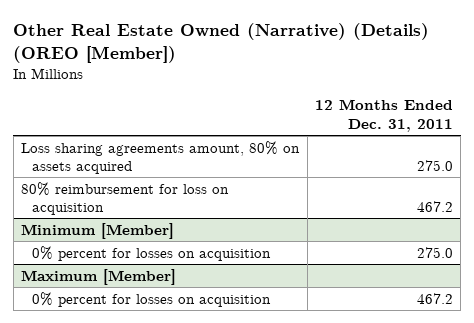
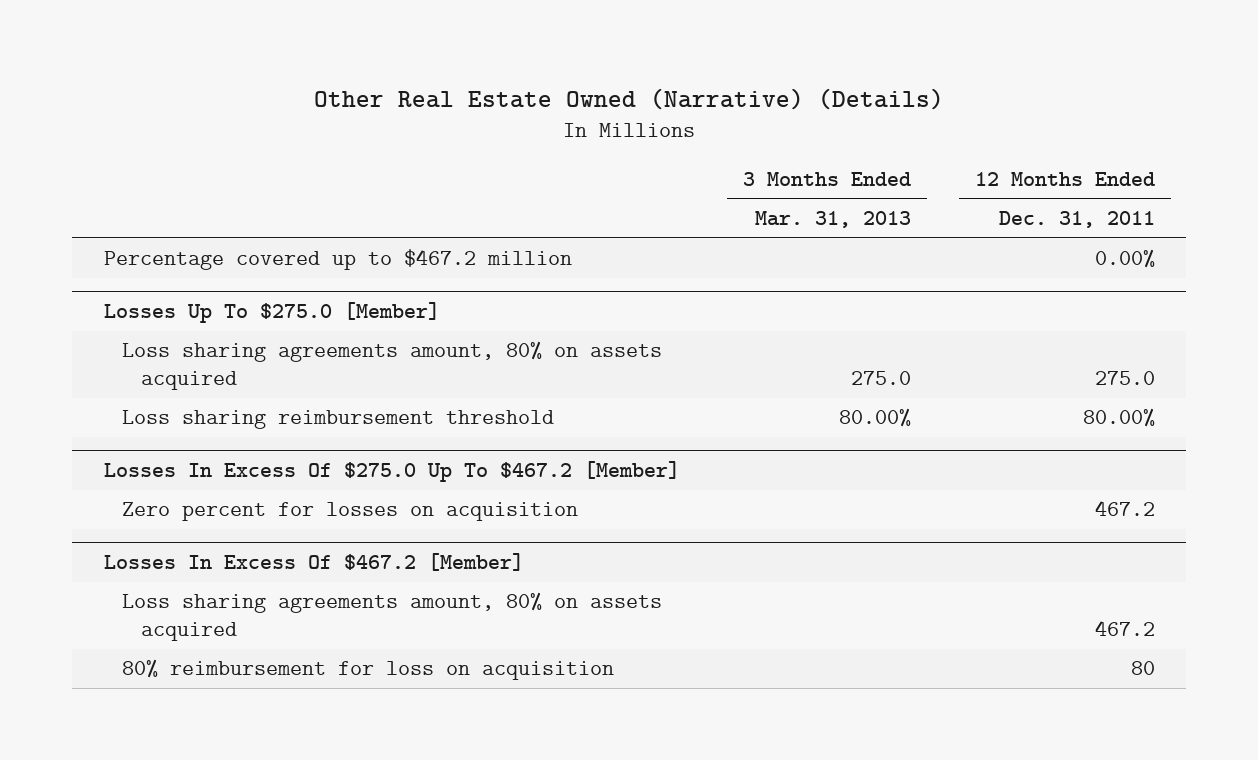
- Other Real Estate Owned (Narrative) (Details) (OREO [Member])
+ Other Real Estate Owned (Narrative) (Details)
- | 12 Months Ended Dec. 31, 2011
+ | 3 Months Ended Mar. 31, 2013 | 12 Months Ended Dec. 31, 2011
+ Percentage covered up to $467.2 million | | 0.00%
+ Losses Up To $275.0 [Member]
- 80% reimbursement for loss on acquisition | 467.2
- Minimum [Member]
- 0% percent for losses on acquisition | 275.0
- Maximum [Member]
- 0% percent for losses on acquisition | 467.2
+ Loss sharing reimbursement threshold | 80.00% | 80.00%
+ Losses In Excess Of $275.0 Up To $467.2 [Member]
+ Zero percent for losses on acquisition | | 467.2
+ Losses In Excess Of $467.2 [Member]
+ Loss sharing agreements amount, 80% on assets acquired | | 467.2
+ 80% reimbursement for loss on acquisition | | 80

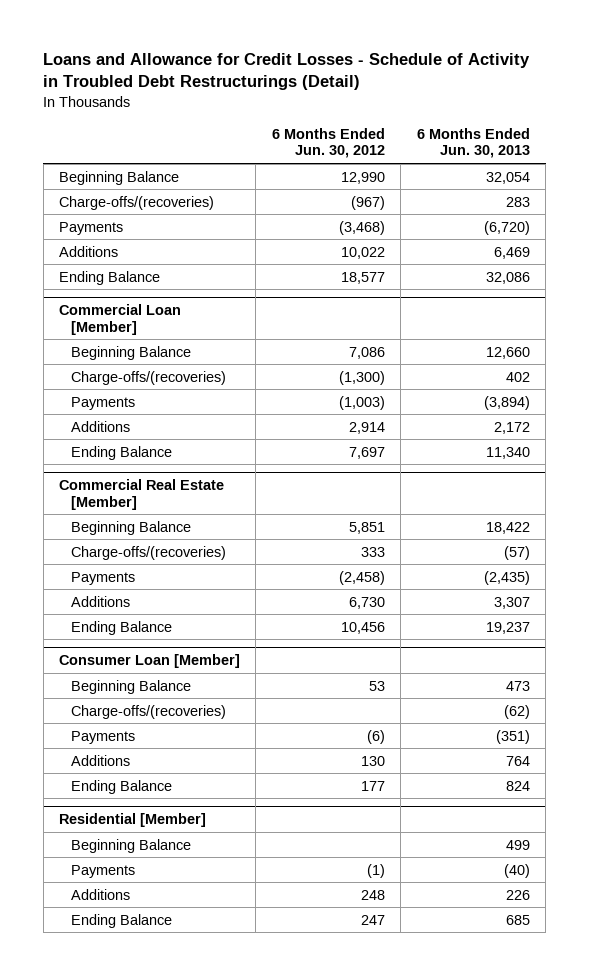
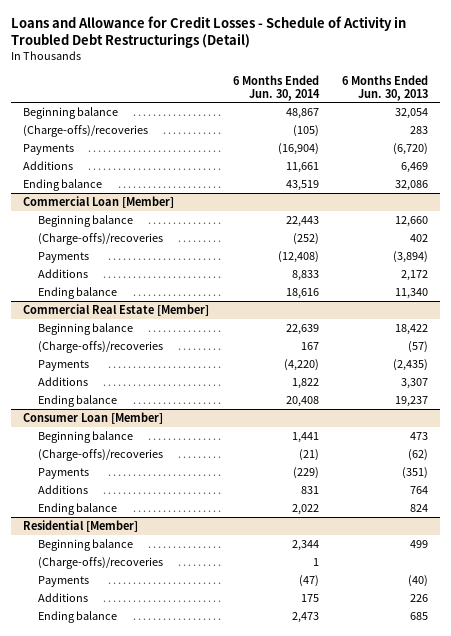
- | 6 Months Ended Jun. 30, 2012 | 6 Months Ended Jun. 30, 2013
+ | 6 Months Ended Jun. 30, 2014 | 6 Months Ended Jun. 30, 2013
- Beginning Balance | 12,990 | 32,054
- Charge-offs/(recoveries) | (967) | 283
+ Beginning balance | 48,867 | 32,054
+ (Charge-offs)/recoveries | (105) | 283
- Ending Balance | 18,577 | 32,086
+ Ending balance | 43,519 | 32,086
@ Commercial Loan [Member]
- Beginning Balance | 7,086 | 12,660
- Charge-offs/(recoveries) | (1,300) | 402
+ Beginning balance | 22,443 | 12,660
+ (Charge-offs)/recoveries | (252) | 402
- Ending Balance | 7,697 | 11,340
+ Ending balance | 18,616 | 11,340
@ Commercial Real Estate [Member]
- Beginning Balance | 5,851 | 18,422
- Charge-offs/(recoveries) | 333 | (57)
+ Beginning balance | 22,639 | 18,422
+ (Charge-offs)/recoveries | 167 | (57)
- Ending Balance | 10,456 | 19,237
+ Ending balance | 20,408 | 19,237
@ Consumer Loan [Member]
- Beginning Balance | 53 | 473
- Charge-offs/(recoveries) | | (62)
+ Beginning balance | 1,441 | 473
+ (Charge-offs)/recoveries | (21) | (62)
- Ending Balance | 177 | 824
+ Ending balance | 2,022 | 824
@ Residential [Member]
- Beginning Balance | | 499
+ Beginning balance | 2,344 | 499
+ (Charge-offs)/recoveries | 1 |
- Ending Balance | 247 | 685
+ Ending balance | 2,473 | 685

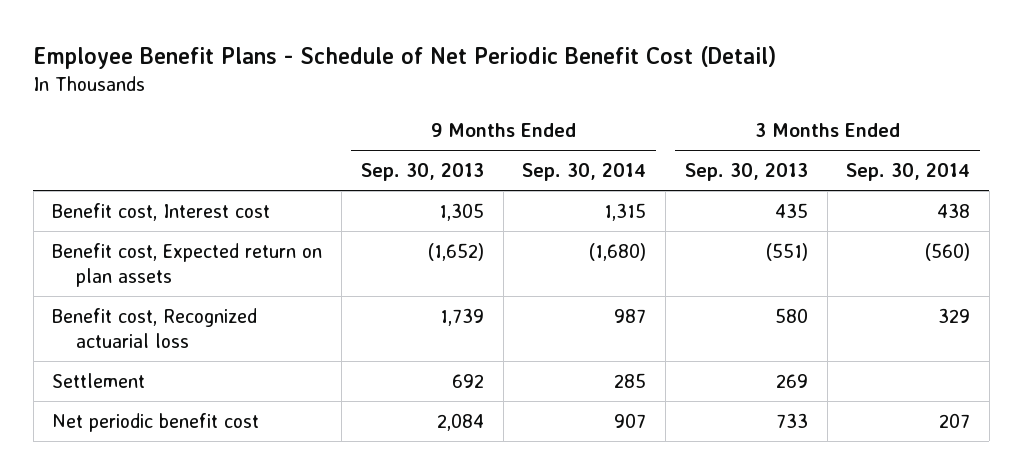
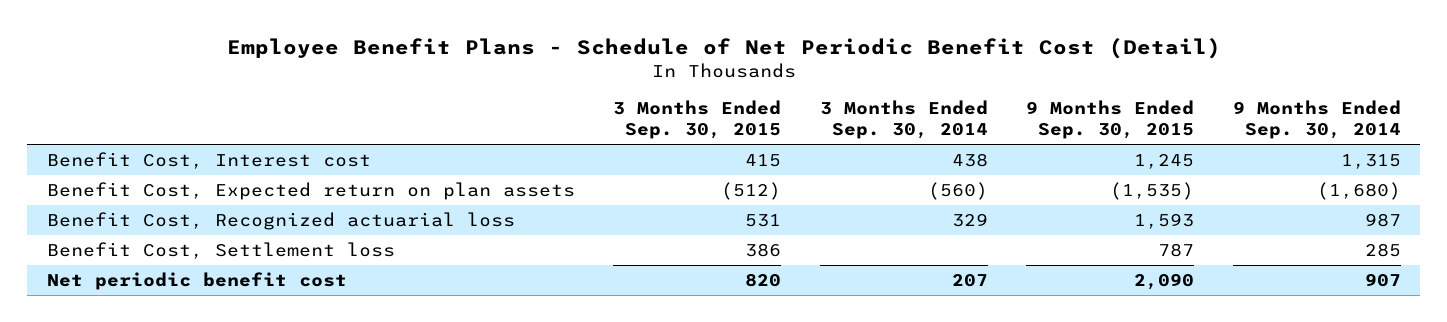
- | 9 Months Ended Sep. 30, 2013 | 9 Months Ended Sep. 30, 2014 | 3 Months Ended Sep. 30, 2013 | 3 Months Ended Sep. 30, 2014
+ | 3 Months Ended Sep. 30, 2015 | 3 Months Ended Sep. 30, 2014 | 9 Months Ended Sep. 30, 2015 | 9 Months Ended Sep. 30, 2014
- Benefit cost, Interest cost | 1,305 | 1,315 | 435 | 438
- Benefit cost, Expected return on plan assets | (1,652) | (1,680) | (551) | (560)
- Benefit cost, Recognized actuarial loss | 1,739 | 987 | 580 | 329
- Settlement | 692 | 285 | 269 |
+ Benefit Cost, Interest cost | 415 | 438 | 1,245 | 1,315
+ Benefit Cost, Expected return on plan assets | (512) | (560) | (1,535) | (1,680)
+ Benefit Cost, Recognized actuarial loss | 531 | 329 | 1,593 | 987
+ Benefit Cost, Settlement loss | 386 | | 787 | 285

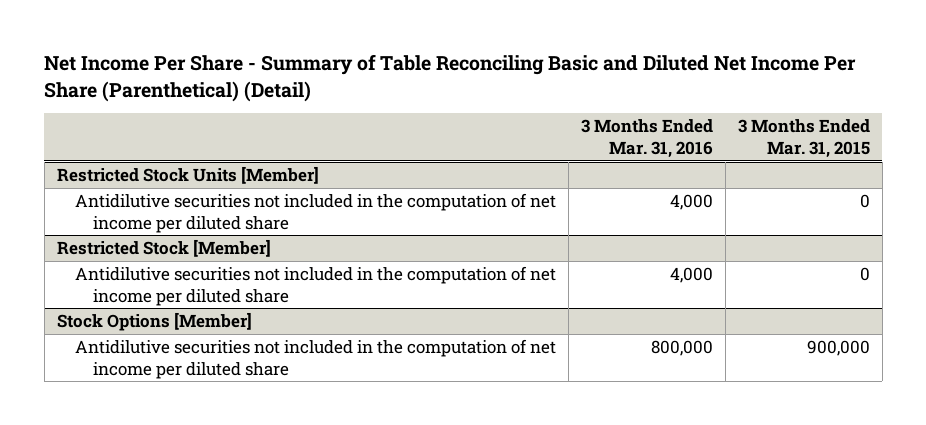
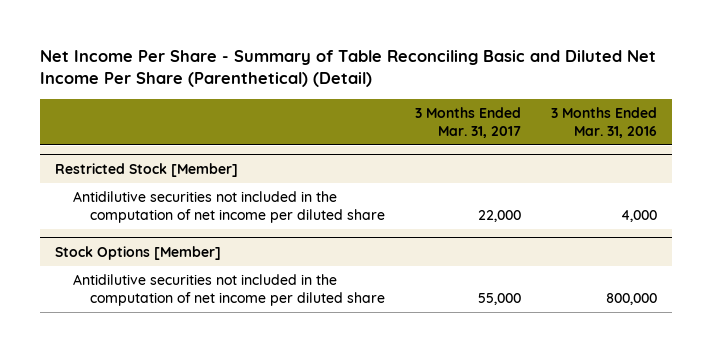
- | 3 Months Ended Mar. 31, 2016 | 3 Months Ended Mar. 31, 2015
+ | 3 Months Ended Mar. 31, 2017 | 3 Months Ended Mar. 31, 2016
- Restricted Stock Units [Member]
- Antidilutive securities not included in the computation of net income per diluted share | 4,000 | 0

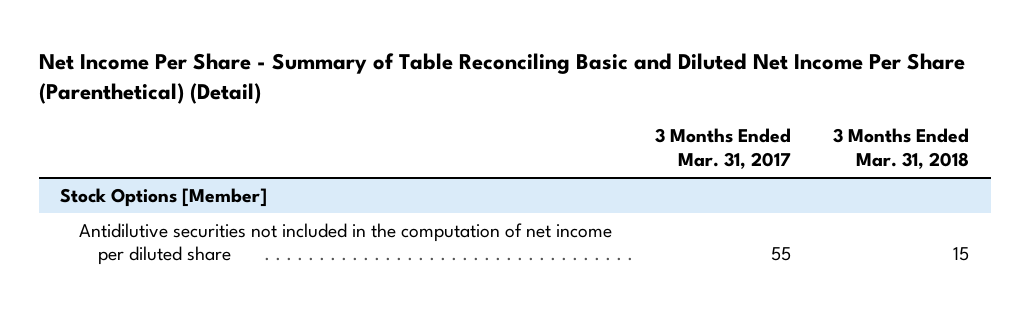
- | 3 Months Ended Mar. 31, 2017 | 3 Months Ended Mar. 31, 2016
+ | 3 Months Ended Mar. 31, 2017 | 3 Months Ended Mar. 31, 2018
- Restricted Stock [Member]
- Antidilutive securities not included in the computation of net income per diluted share | 22,000 | 4,000
@ Stock Options [Member]
- Antidilutive securities not included in the computation of net income per diluted share | 55,000 | 800,000
+ Antidilutive securities not included in the computation of net income per diluted share | 55 | 15

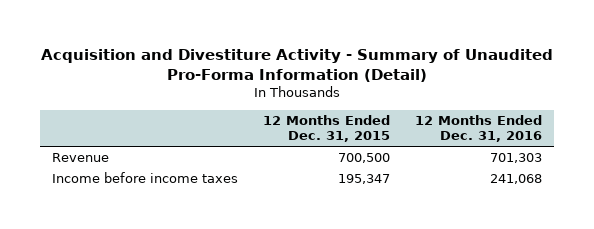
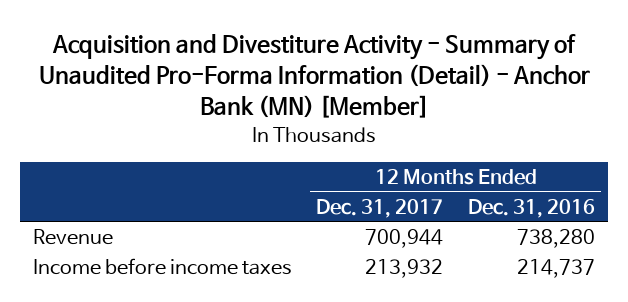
- Acquisition and Divestiture Activity - Summary of Unaudited Pro-Forma Information (Detail)
+ Acquisition and Divestiture Activity - Summary of Unaudited Pro-Forma Information (Detail) - Anchor Bank (MN) [Member]
- | 12 Months Ended Dec. 31, 2015 | 12 Months Ended Dec. 31, 2016
+ | 12 Months Ended Dec. 31, 2017 | 12 Months Ended Dec. 31, 2016
- Revenue | 700,500 | 701,303
- Income before income taxes | 195,347 | 241,068
+ Revenue | 700,944 | 738,280
+ Income before income taxes | 213,932 | 214,737

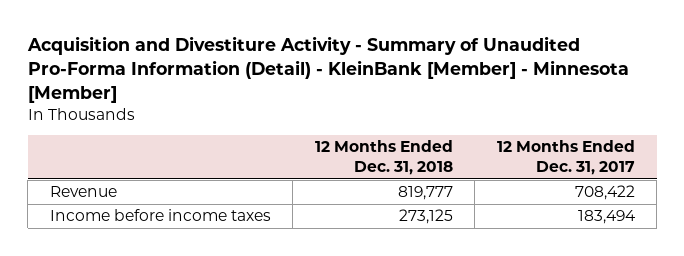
- Acquisition and Divestiture Activity - Summary of Unaudited Pro-Forma Information (Detail) - Anchor Bank (MN) [Member]
+ Acquisition and Divestiture Activity - Summary of Unaudited Pro-Forma Information (Detail) - KleinBank [Member] - Minnesota [Member]
- | 12 Months Ended Dec. 31, 2017 | 12 Months Ended Dec. 31, 2016
+ | 12 Months Ended Dec. 31, 2018 | 12 Months Ended Dec. 31, 2017
- Revenue | 700,944 | 738,280
- Income before income taxes | 213,932 | 214,737
+ Revenue | 819,777 | 708,422
+ Income before income taxes | 273,125 | 183,494

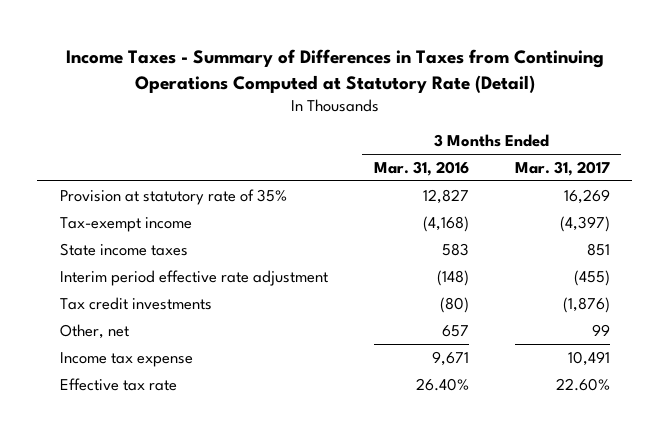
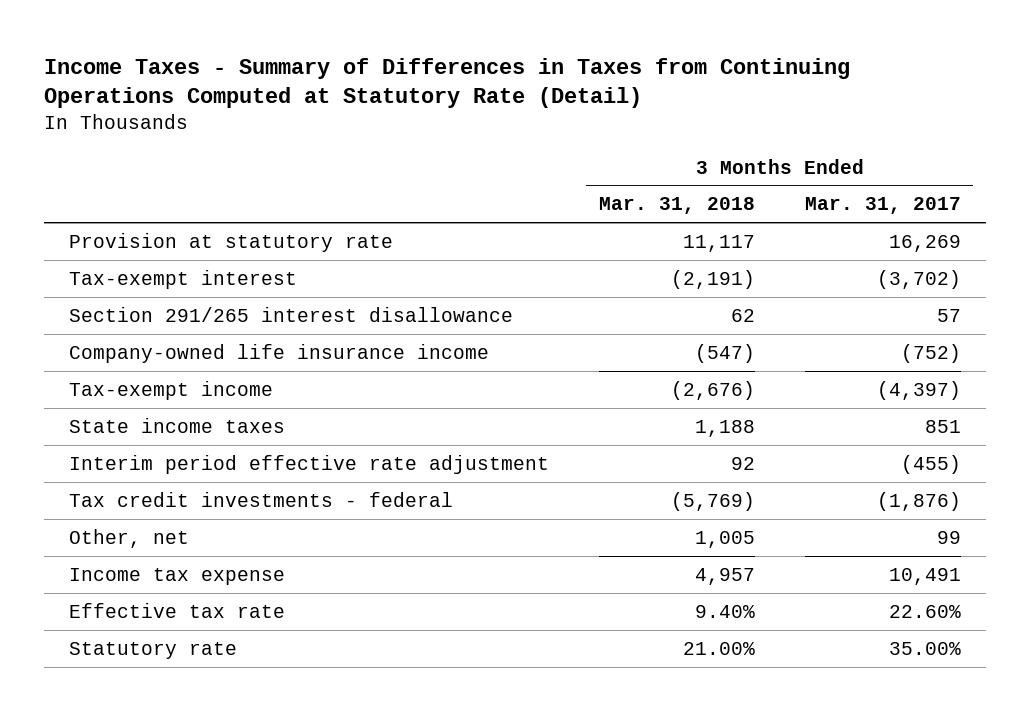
- | 3 Months Ended Mar. 31, 2016 | 3 Months Ended Mar. 31, 2017
+ | 3 Months Ended Mar. 31, 2018 | 3 Months Ended Mar. 31, 2017
- Provision at statutory rate of 35% | 12,827 | 16,269
+ Provision at statutory rate | 11,117 | 16,269
+ Tax-exempt interest | (2,191) | (3,702)
+ Section 291/265 interest disallowance | 62 | 57
+ Company-owned life insurance income | (547) | (752)
- Tax credit investments | (80) | (1,876)
+ Tax credit investments - federal | (5,769) | (1,876)
+ Statutory rate | 21.00% | 35.00%

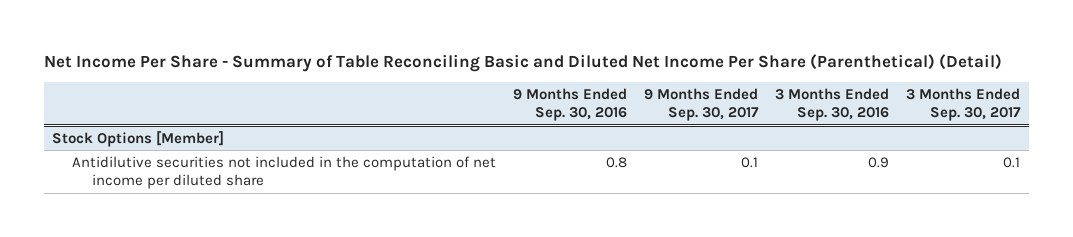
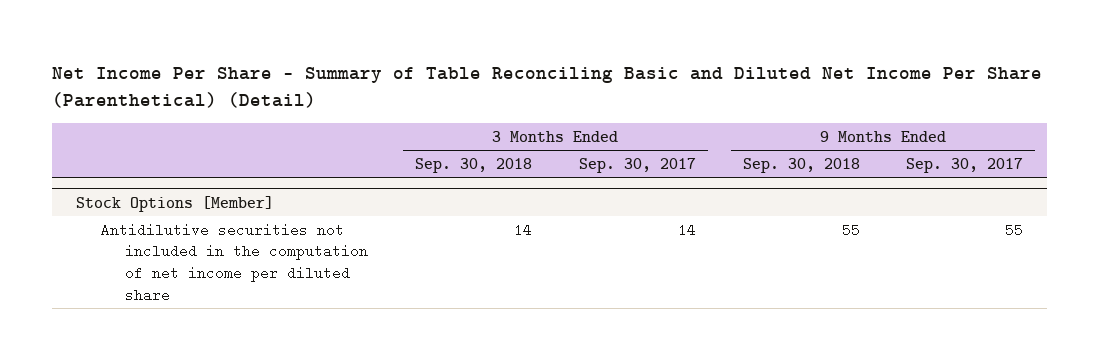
- | 9 Months Ended Sep. 30, 2016 | 9 Months Ended Sep. 30, 2017 | 3 Months Ended Sep. 30, 2016 | 3 Months Ended Sep. 30, 2017
+ | 3 Months Ended Sep. 30, 2018 | 3 Months Ended Sep. 30, 2017 | 9 Months Ended Sep. 30, 2018 | 9 Months Ended Sep. 30, 2017
@ Stock Options [Member]
- Antidilutive securities not included in the computation of net income per diluted share | 0.8 | 0.1 | 0.9 | 0.1
+ Antidilutive securities not included in the computation of net income per diluted share | 14 | 14 | 55 | 55

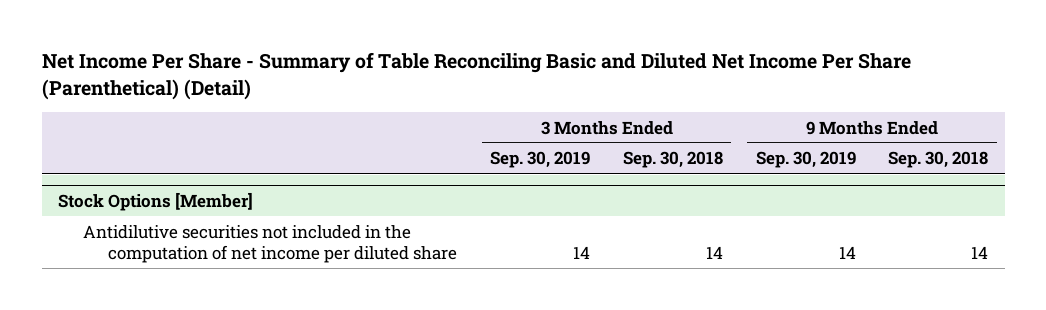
- | 3 Months Ended Sep. 30, 2018 | 3 Months Ended Sep. 30, 2017 | 9 Months Ended Sep. 30, 2018 | 9 Months Ended Sep. 30, 2017
+ | 3 Months Ended Sep. 30, 2019 | 3 Months Ended Sep. 30, 2018 | 9 Months Ended Sep. 30, 2019 | 9 Months Ended Sep. 30, 2018
@ Stock Options [Member]
- Antidilutive securities not included in the computation of net income per diluted share | 14 | 14 | 55 | 55
+ Antidilutive securities not included in the computation of net income per diluted share | 14 | 14 | 14 | 14

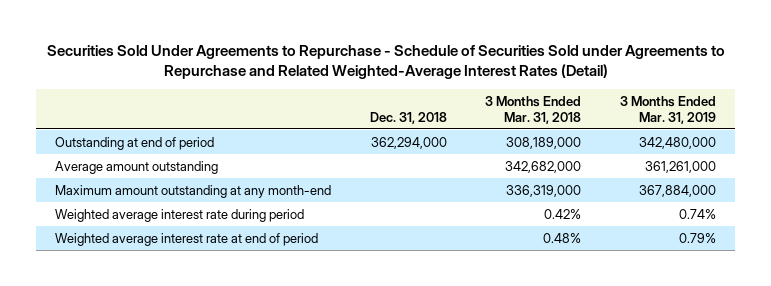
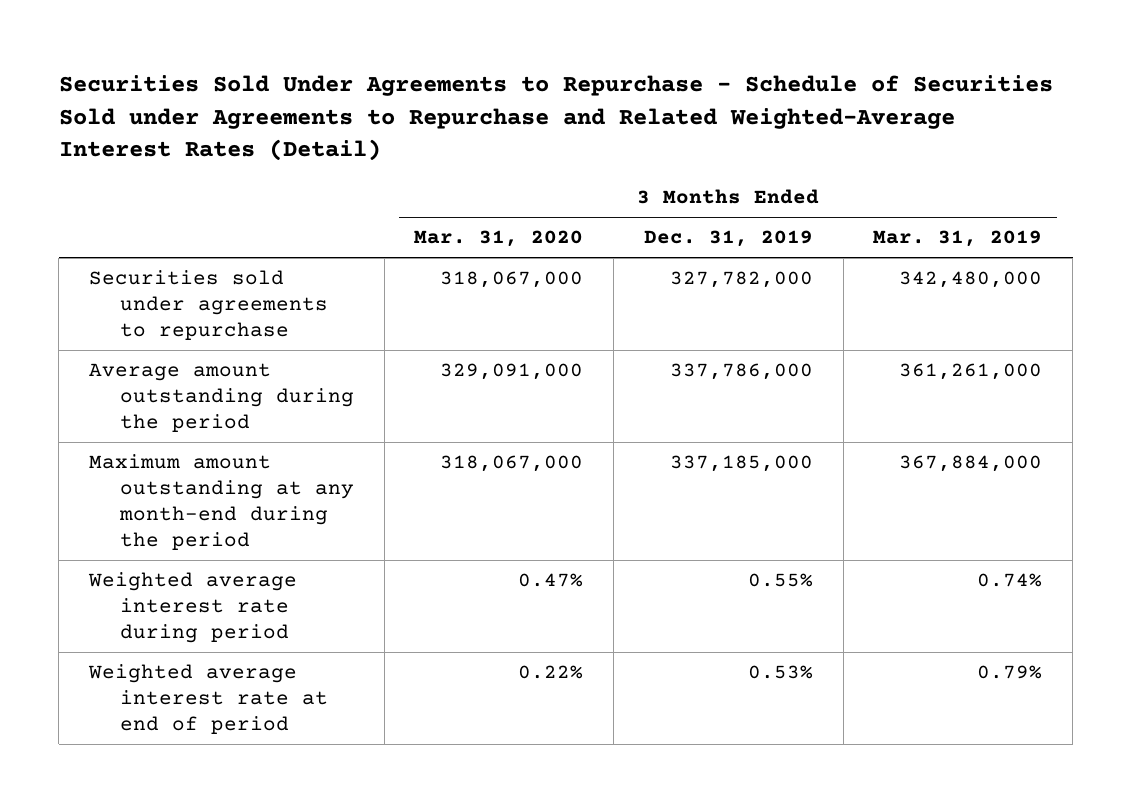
- | Dec. 31, 2018 | 3 Months Ended Mar. 31, 2018 | 3 Months Ended Mar. 31, 2019
+ | 3 Months Ended Mar. 31, 2020 | 3 Months Ended Dec. 31, 2019 | 3 Months Ended Mar. 31, 2019
- Outstanding at end of period | 362,294,000 | 308,189,000 | 342,480,000
- Average amount outstanding | | 342,682,000 | 361,261,000
- Maximum amount outstanding at any month-end | | 336,319,000 | 367,884,000
+ Securities sold under agreements to repurchase | 318,067,000 | 327,782,000 | 342,480,000
+ Average amount outstanding during the period | 329,091,000 | 337,786,000 | 361,261,000
+ Maximum amount outstanding at any month-end during the period | 318,067,000 | 337,185,000 | 367,884,000

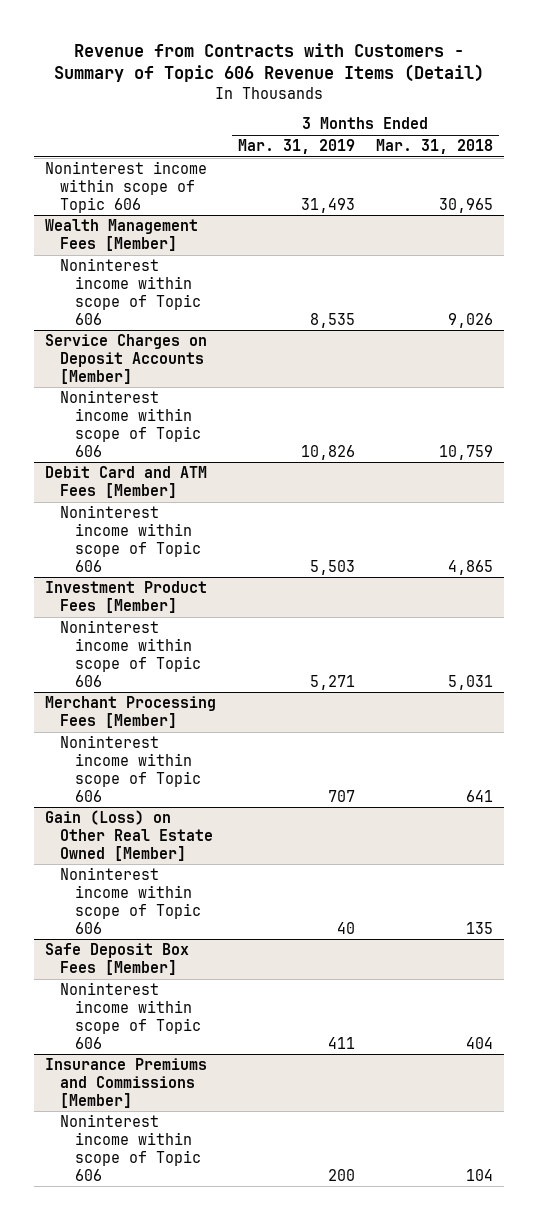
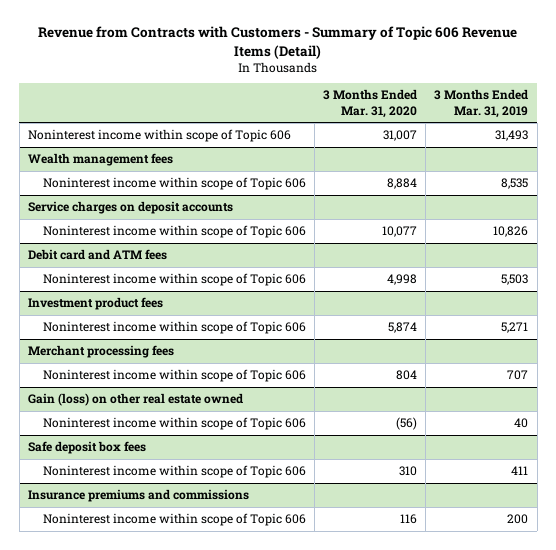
- | 3 Months Ended Mar. 31, 2019 | 3 Months Ended Mar. 31, 2018
+ | 3 Months Ended Mar. 31, 2020 | 3 Months Ended Mar. 31, 2019
- Wealth Management Fees [Member]
+ Wealth management fees
- Service Charges on Deposit Accounts [Member]
+ Service charges on deposit accounts
- Debit Card and ATM Fees [Member]
+ Debit card and ATM fees
- Investment Product Fees [Member]
+ Investment product fees
- Merchant Processing Fees [Member]
+ Merchant processing fees
- Gain (Loss) on Other Real Estate Owned [Member]
+ Gain (loss) on other real estate owned
- Safe Deposit Box Fees [Member]
+ Safe deposit box fees
- Insurance Premiums and Commissions [Member]
+ Insurance premiums and commissions

